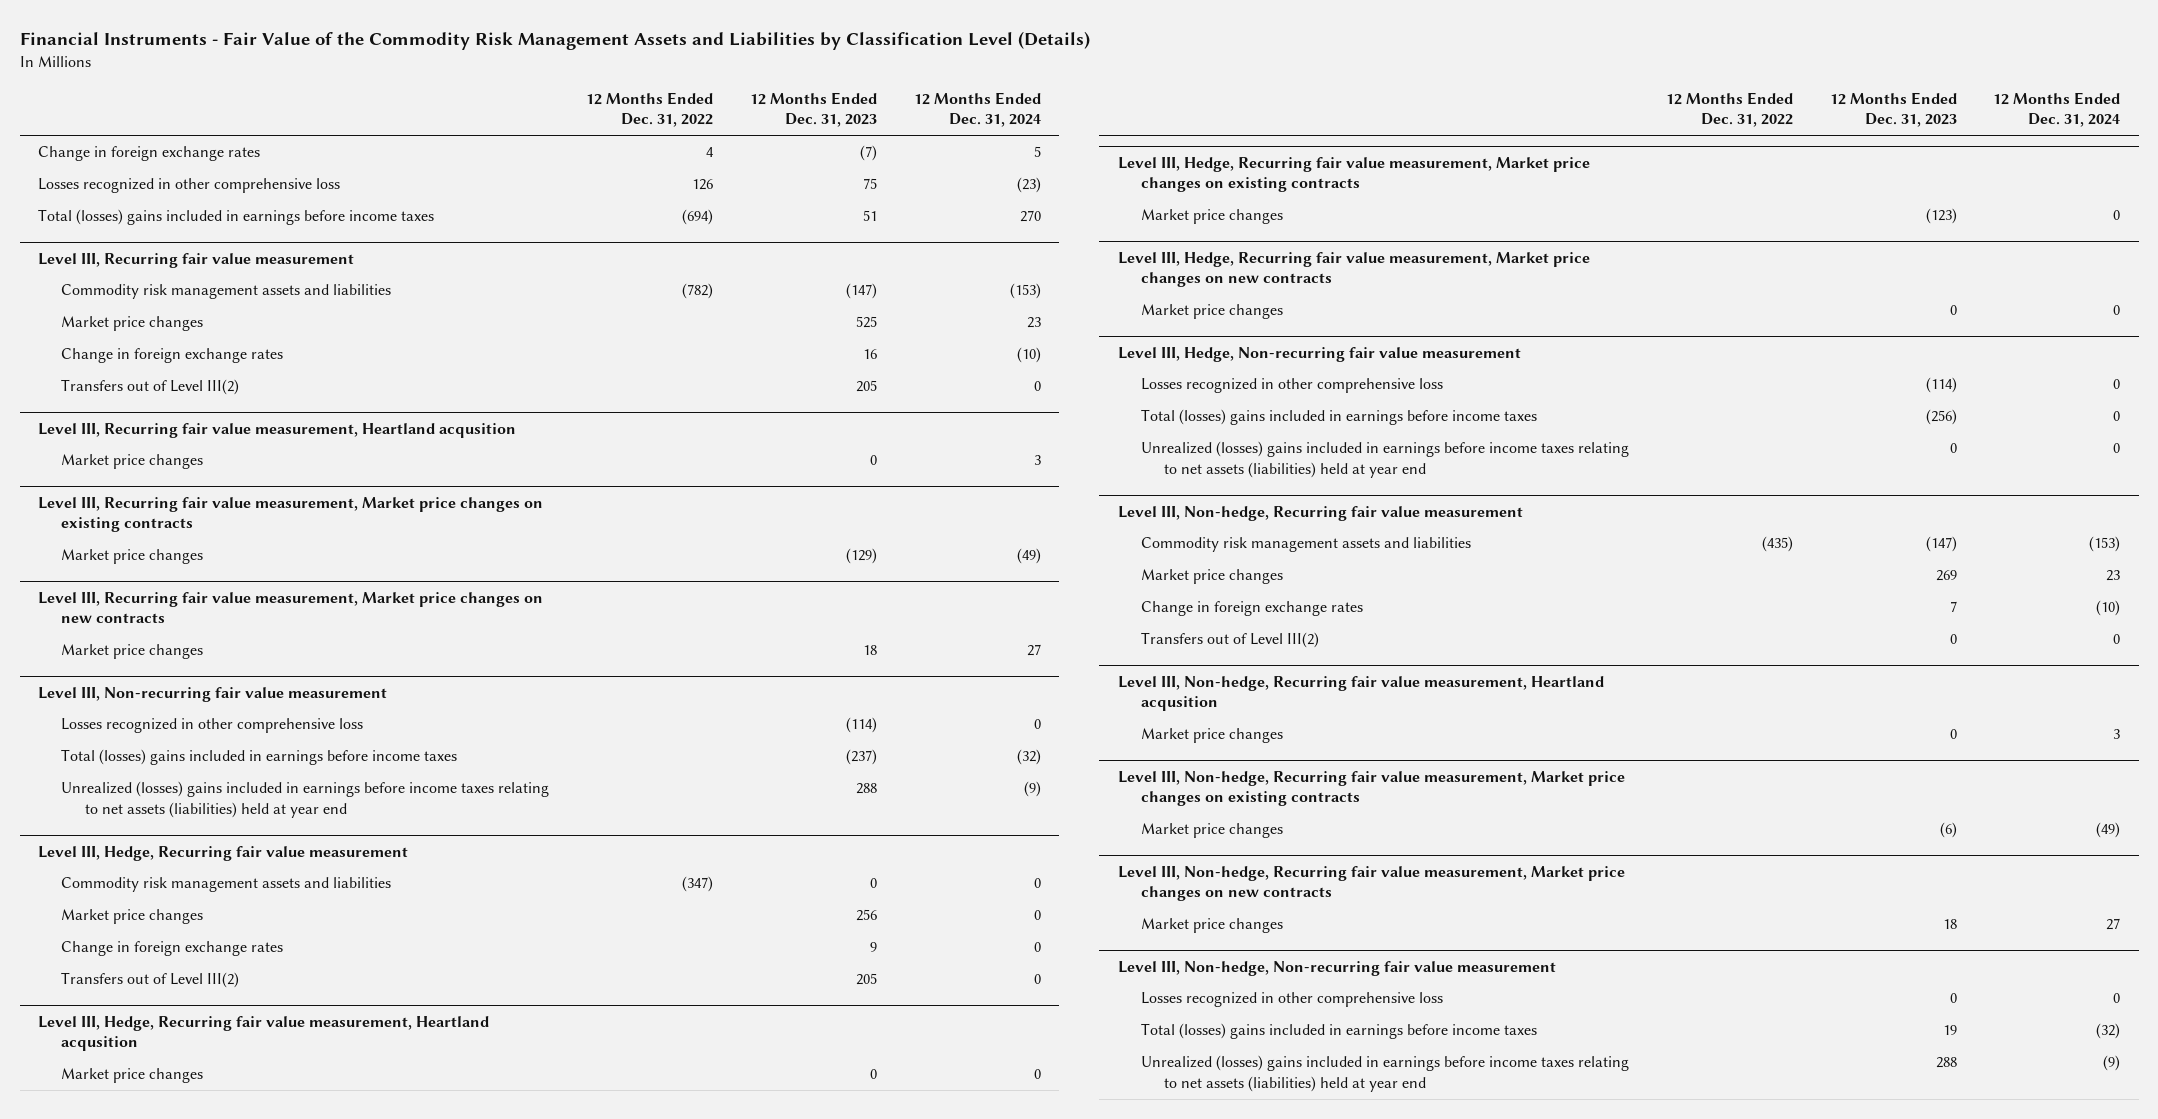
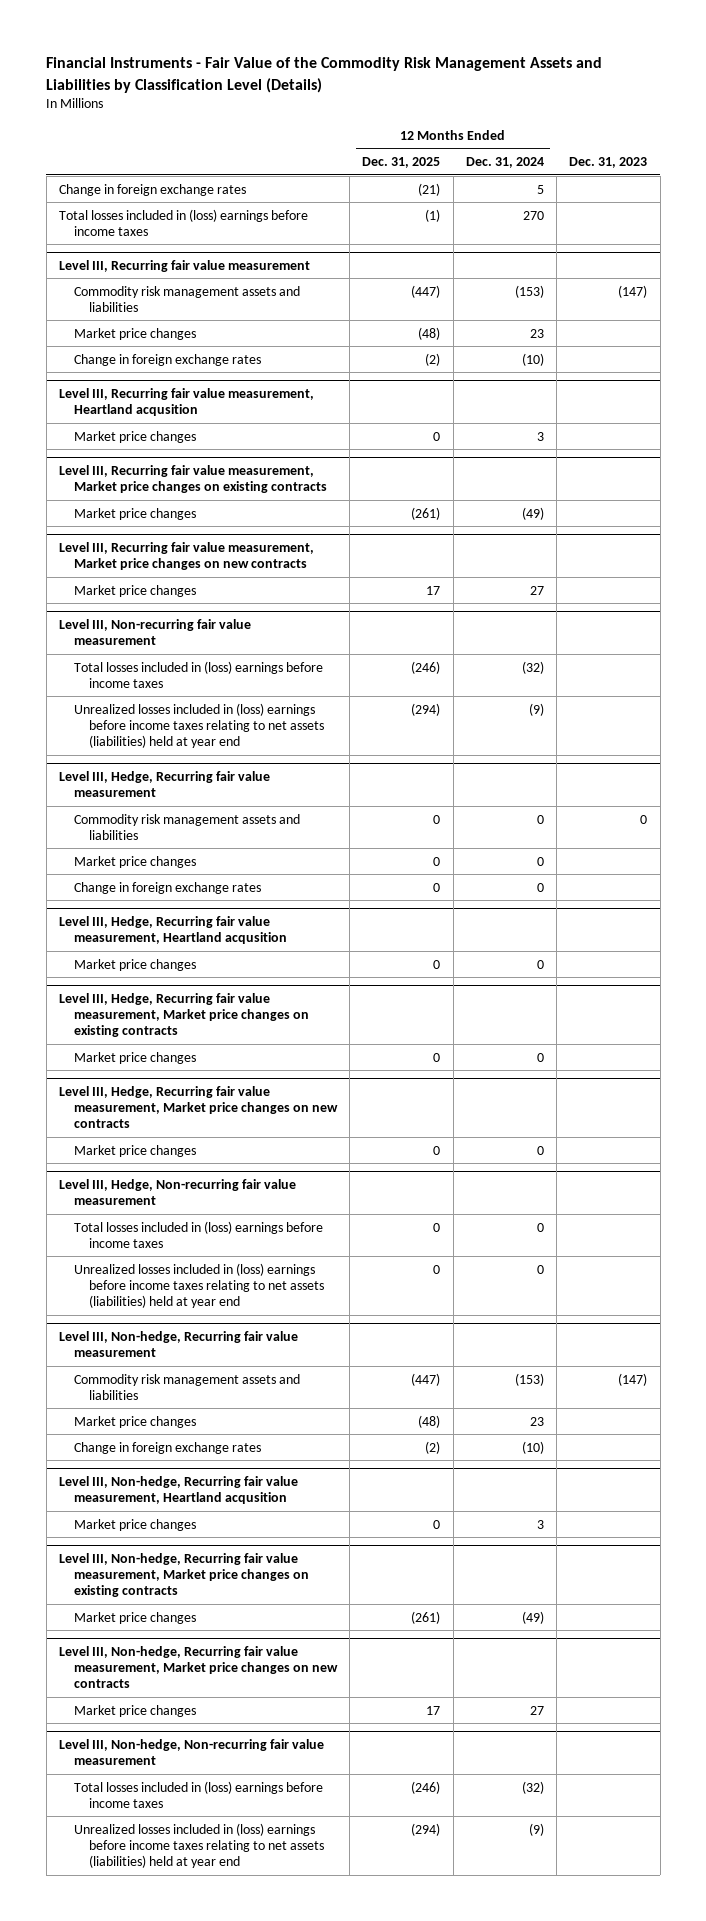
- | 12 Months Ended Dec. 31, 2022 | 12 Months Ended Dec. 31, 2023 | 12 Months Ended Dec. 31, 2024
+ | 12 Months Ended Dec. 31, 2025 | 12 Months Ended Dec. 31, 2024 | Dec. 31, 2023
- Losses recognized in other comprehensive loss | 126 | 75 | (23)
- Total (losses) gains included in earnings before income taxes | (694) | 51 | 270
+ Total losses included in (loss) earnings before income taxes | (1) | 270 |
@ Level III, Recurring fair value measurement
- Transfers out of Level III(2) | | 205 | 0
@ Level III, Non-recurring fair value measurement
- Losses recognized in other comprehensive loss | | (114) | 0
- Total (losses) gains included in earnings before income taxes | | (237) | (32)
- Unrealized (losses) gains included in earnings before income taxes relating to net assets (liabilities) held at year end | | 288 | (9)
+ Total losses included in (loss) earnings before income taxes | (246) | (32) |
+ Unrealized losses included in (loss) earnings before income taxes relating to net assets (liabilities) held at year end | (294) | (9) |
@ Level III, Hedge, Recurring fair value measurement
- Transfers out of Level III(2) | | 205 | 0
@ Level III, Hedge, Non-recurring fair value measurement
- Losses recognized in other comprehensive loss | | (114) | 0
- Total (losses) gains included in earnings before income taxes | | (256) | 0
- Unrealized (losses) gains included in earnings before income taxes relating to net assets (liabilities) held at year end | | 0 | 0
+ Total losses included in (loss) earnings before income taxes | 0 | 0 |
+ Unrealized losses included in (loss) earnings before income taxes relating to net assets (liabilities) held at year end | 0 | 0 |
@ Level III, Non-hedge, Recurring fair value measurement
- Transfers out of Level III(2) | | 0 | 0
@ Level III, Non-hedge, Non-recurring fair value measurement
- Losses recognized in other comprehensive loss | | 0 | 0
- Total (losses) gains included in earnings before income taxes | | 19 | (32)
- Unrealized (losses) gains included in earnings before income taxes relating to net assets (liabilities) held at year end | | 288 | (9)
+ Total losses included in (loss) earnings before income taxes | (246) | (32) |
+ Unrealized losses included in (loss) earnings before income taxes relating to net assets (liabilities) held at year end | (294) | (9) |

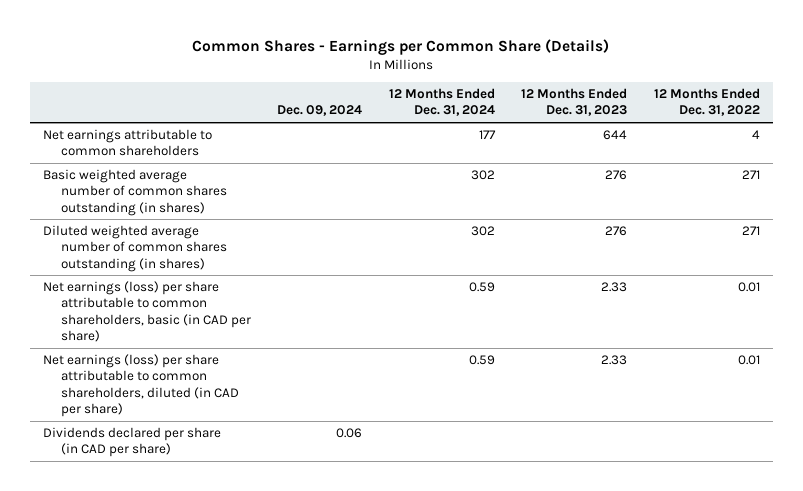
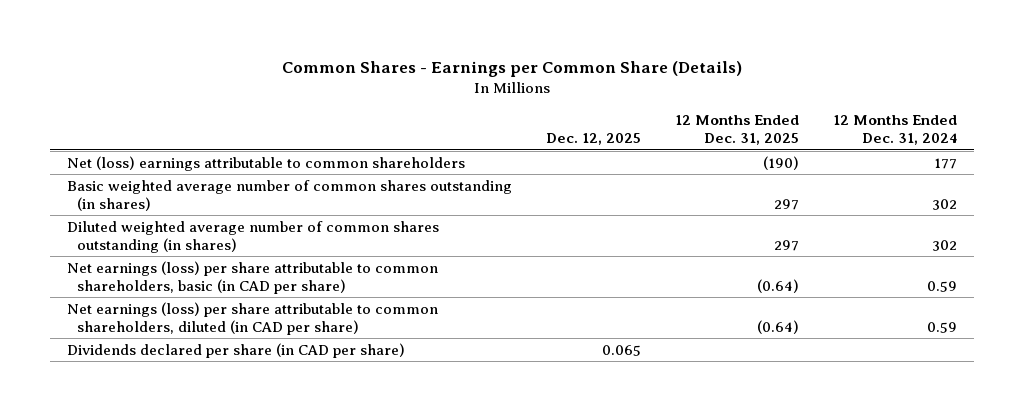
- | Dec. 09, 2024 | 12 Months Ended Dec. 31, 2024 | 12 Months Ended Dec. 31, 2023 | 12 Months Ended Dec. 31, 2022
+ | Dec. 12, 2025 | 12 Months Ended Dec. 31, 2025 | 12 Months Ended Dec. 31, 2024
- Net earnings attributable to common shareholders | | 177 | 644 | 4
+ Net (loss) earnings attributable to common shareholders | | (190) | 177

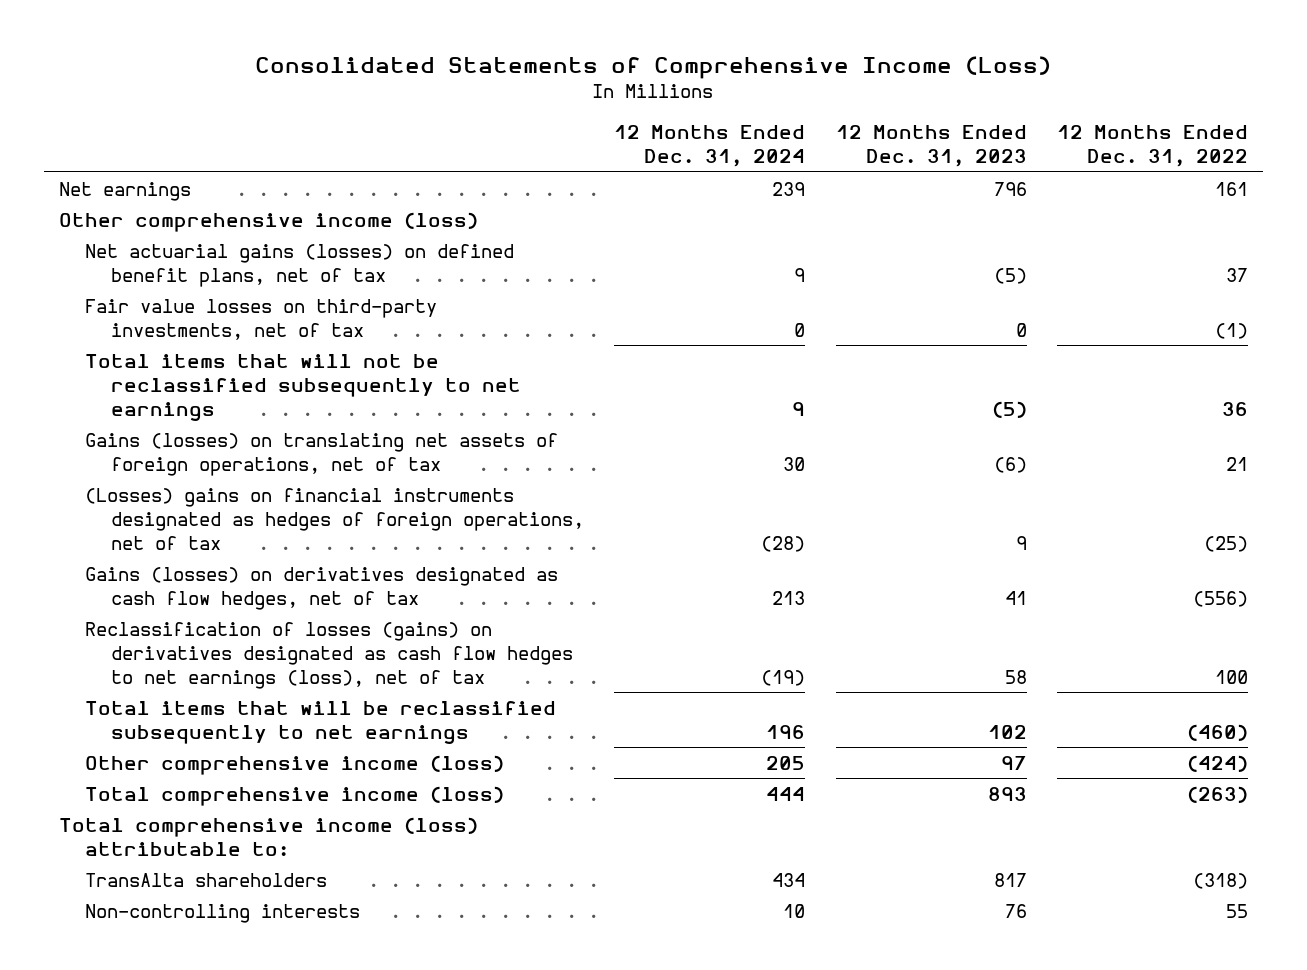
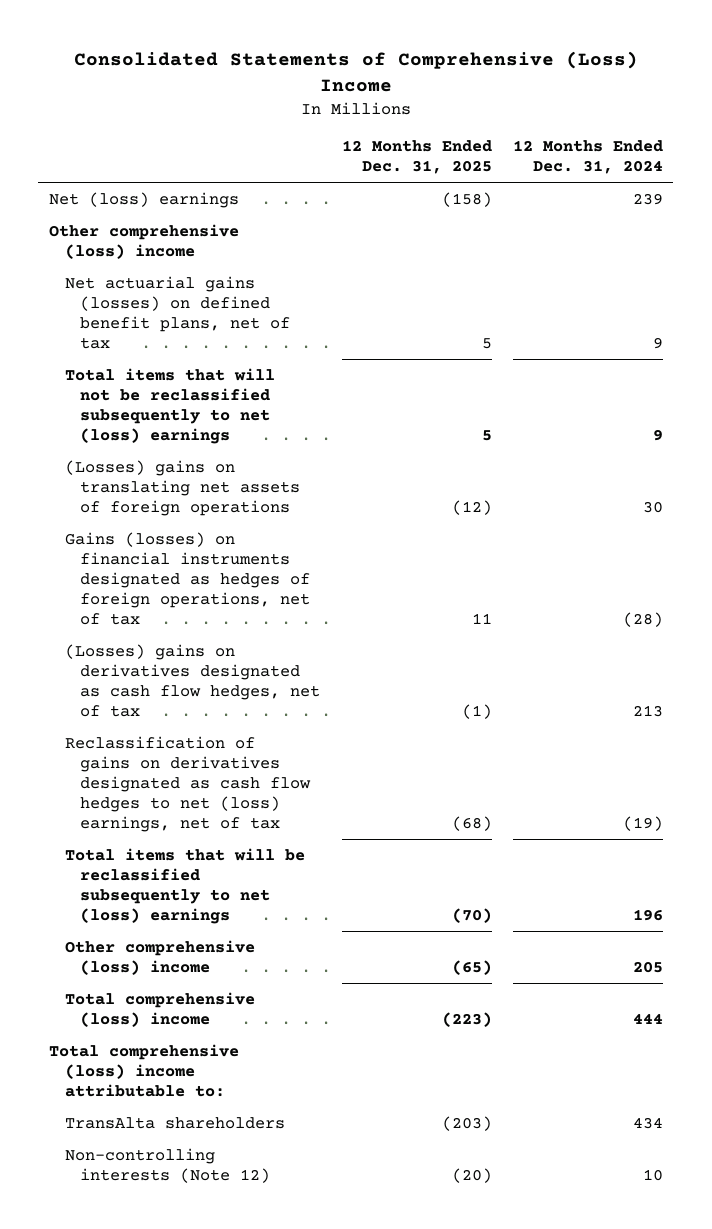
- Consolidated Statements of Comprehensive Income (Loss)
+ Consolidated Statements of Comprehensive (Loss) Income
- | 12 Months Ended Dec. 31, 2024 | 12 Months Ended Dec. 31, 2023 | 12 Months Ended Dec. 31, 2022
+ | 12 Months Ended Dec. 31, 2025 | 12 Months Ended Dec. 31, 2024
- Net earnings | 239 | 796 | 161
- Other comprehensive income (loss)
+ Net (loss) earnings | (158) | 239
+ Other comprehensive (loss) income
- Fair value losses on third-party investments, net of tax | 0 | 0 | (1)
- Total items that will not be reclassified subsequently to net earnings | 9 | (5) | 36
- Gains (losses) on translating net assets of foreign operations, net of tax | 30 | (6) | 21
- (Losses) gains on financial instruments designated as hedges of foreign operations, net of tax | (28) | 9 | (25)
- Gains (losses) on derivatives designated as cash flow hedges, net of tax | 213 | 41 | (556)
- Reclassification of losses (gains) on derivatives designated as cash flow hedges to net earnings (loss), net of tax | (19) | 58 | 100
- Total items that will be reclassified subsequently to net earnings | 196 | 102 | (460)
- Other comprehensive income (loss) | 205 | 97 | (424)
- Total comprehensive income (loss) | 444 | 893 | (263)
- Total comprehensive income (loss) attributable to:
+ Total items that will not be reclassified subsequently to net (loss) earnings | 5 | 9
+ (Losses) gains on translating net assets of foreign operations | (12) | 30
+ Gains (losses) on financial instruments designated as hedges of foreign operations, net of tax | 11 | (28)
+ (Losses) gains on derivatives designated as cash flow hedges, net of tax | (1) | 213
+ Reclassification of gains on derivatives designated as cash flow hedges to net (loss) earnings, net of tax | (68) | (19)
+ Total items that will be reclassified subsequently to net (loss) earnings | (70) | 196
+ Other comprehensive (loss) income | (65) | 205
+ Total comprehensive (loss) income | (223) | 444
+ Total comprehensive (loss) income attributable to:
- Non-controlling interests | 10 | 76 | 55
+ Non-controlling interests (Note 12) | (20) | 10

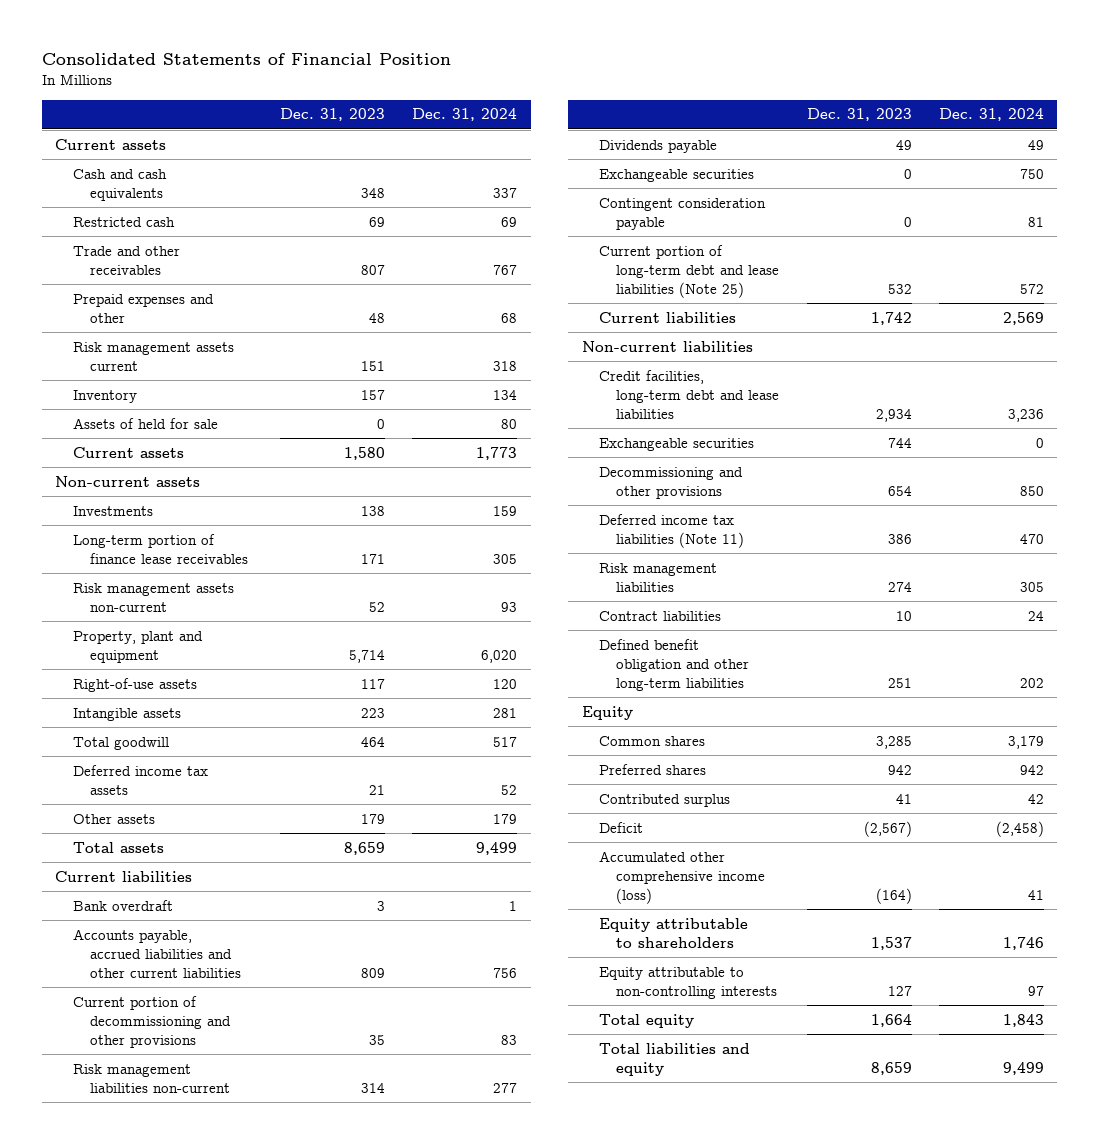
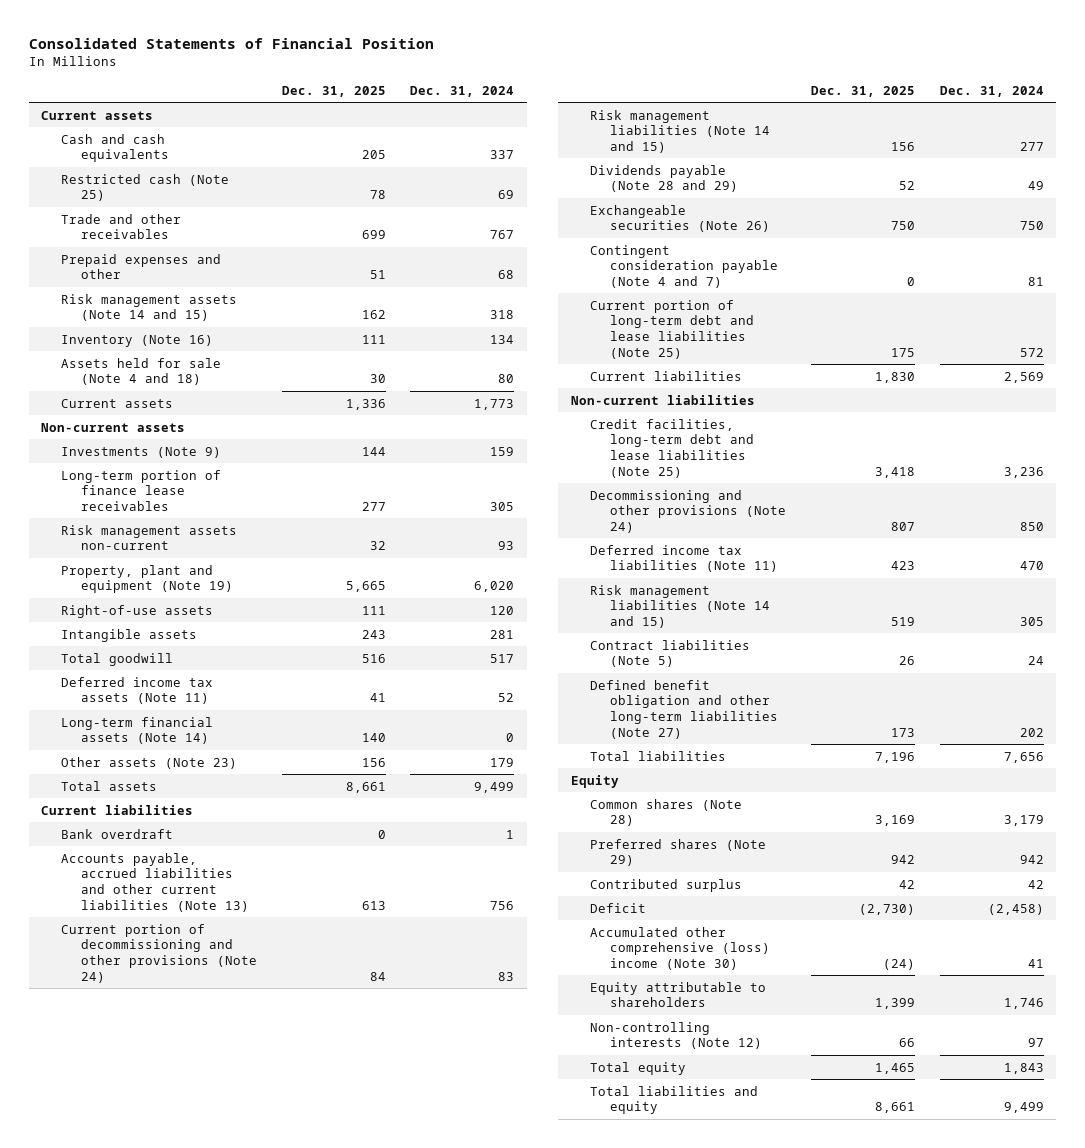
- | Dec. 31, 2023 | Dec. 31, 2024
+ | Dec. 31, 2025 | Dec. 31, 2024
- Restricted cash | 69 | 69
+ Restricted cash (Note 25) | 78 | 69
- Risk management assets current | 151 | 318
- Inventory | 157 | 134
- Assets of held for sale | 0 | 80
+ Risk management assets (Note 14 and 15) | 162 | 318
+ Inventory (Note 16) | 111 | 134
+ Assets held for sale (Note 4 and 18) | 30 | 80
- Investments | 138 | 159
+ Investments (Note 9) | 144 | 159
- Property, plant and equipment | 5,714 | 6,020
+ Property, plant and equipment (Note 19) | 5,665 | 6,020
- Deferred income tax assets | 21 | 52
- Other assets | 179 | 179
+ Deferred income tax assets (Note 11) | 41 | 52
+ Long-term financial assets (Note 14) | 140 | 0
+ Other assets (Note 23) | 156 | 179
- Accounts payable, accrued liabilities and other current liabilities | 809 | 756
- Current portion of decommissioning and other provisions | 35 | 83
- Risk management liabilities non-current | 314 | 277
- Dividends payable | 49 | 49
- Exchangeable securities | 0 | 750
- Contingent consideration payable | 0 | 81
+ Accounts payable, accrued liabilities and other current liabilities (Note 13) | 613 | 756
+ Current portion of decommissioning and other provisions (Note 24) | 84 | 83
+ Risk management liabilities (Note 14 and 15) | 156 | 277
+ Dividends payable (Note 28 and 29) | 52 | 49
+ Exchangeable securities (Note 26) | 750 | 750
+ Contingent consideration payable (Note 4 and 7) | 0 | 81
- Credit facilities, long-term debt and lease liabilities | 2,934 | 3,236
- Exchangeable securities | 744 | 0
- Decommissioning and other provisions | 654 | 850
+ Credit facilities, long-term debt and lease liabilities (Note 25) | 3,418 | 3,236
+ Decommissioning and other provisions (Note 24) | 807 | 850
- Risk management liabilities | 274 | 305
- Contract liabilities | 10 | 24
- Defined benefit obligation and other long-term liabilities | 251 | 202
+ Risk management liabilities (Note 14 and 15) | 519 | 305
+ Contract liabilities (Note 5) | 26 | 24
+ Defined benefit obligation and other long-term liabilities (Note 27) | 173 | 202
+ Total liabilities | 7,196 | 7,656
- Common shares | 3,285 | 3,179
- Preferred shares | 942 | 942
+ Common shares (Note 28) | 3,169 | 3,179
+ Preferred shares (Note 29) | 942 | 942
- Accumulated other comprehensive income (loss) | (164) | 41
+ Accumulated other comprehensive (loss) income (Note 30) | (24) | 41
- Equity attributable to non-controlling interests | 127 | 97
+ Non-controlling interests (Note 12) | 66 | 97

